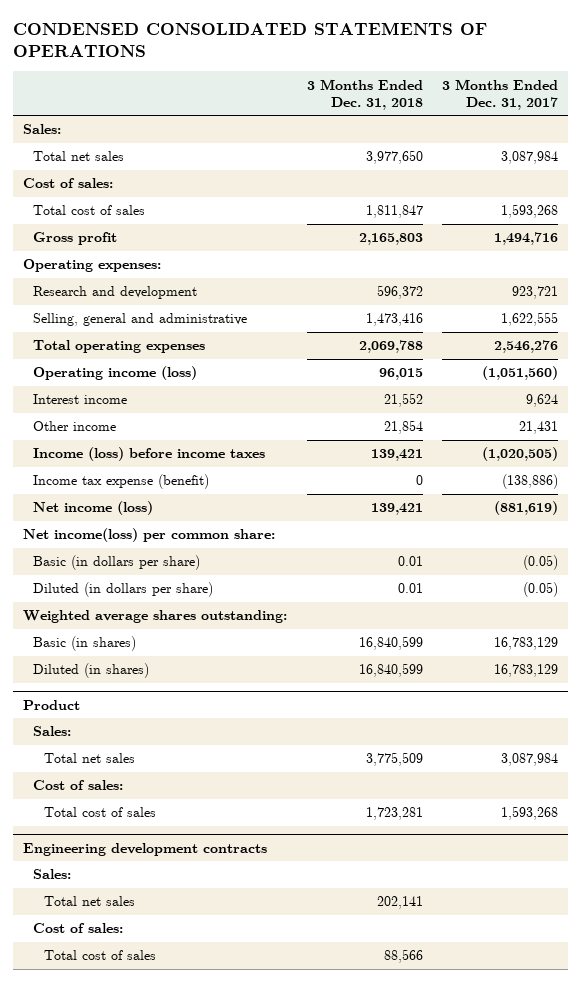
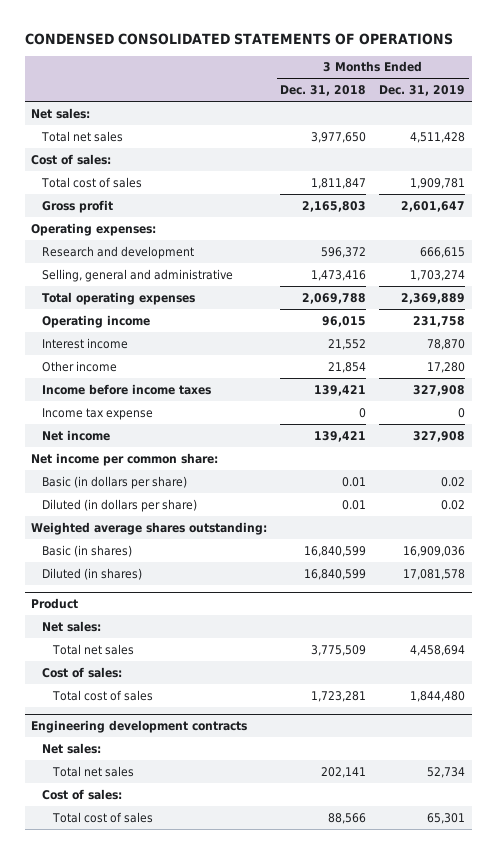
- | 3 Months Ended Dec. 31, 2018 | 3 Months Ended Dec. 31, 2017
+ | 3 Months Ended Dec. 31, 2018 | 3 Months Ended Dec. 31, 2019
- Sales:
+ Net sales:
- Operating income (loss) | 96,015 | (1,051,560)
+ Operating income | 96,015 | 231,758
- Income (loss) before income taxes | 139,421 | (1,020,505)
- Income tax expense (benefit) | 0 | (138,886)
- Net income (loss) | 139,421 | (881,619)
- Net income(loss) per common share:
+ Income before income taxes | 139,421 | 327,908
+ Income tax expense | 0 | 0
+ Net income | 139,421 | 327,908
+ Net income per common share:
@ Product
- Sales:
+ Net sales:
@ Engineering development contracts
- Sales:
+ Net sales:

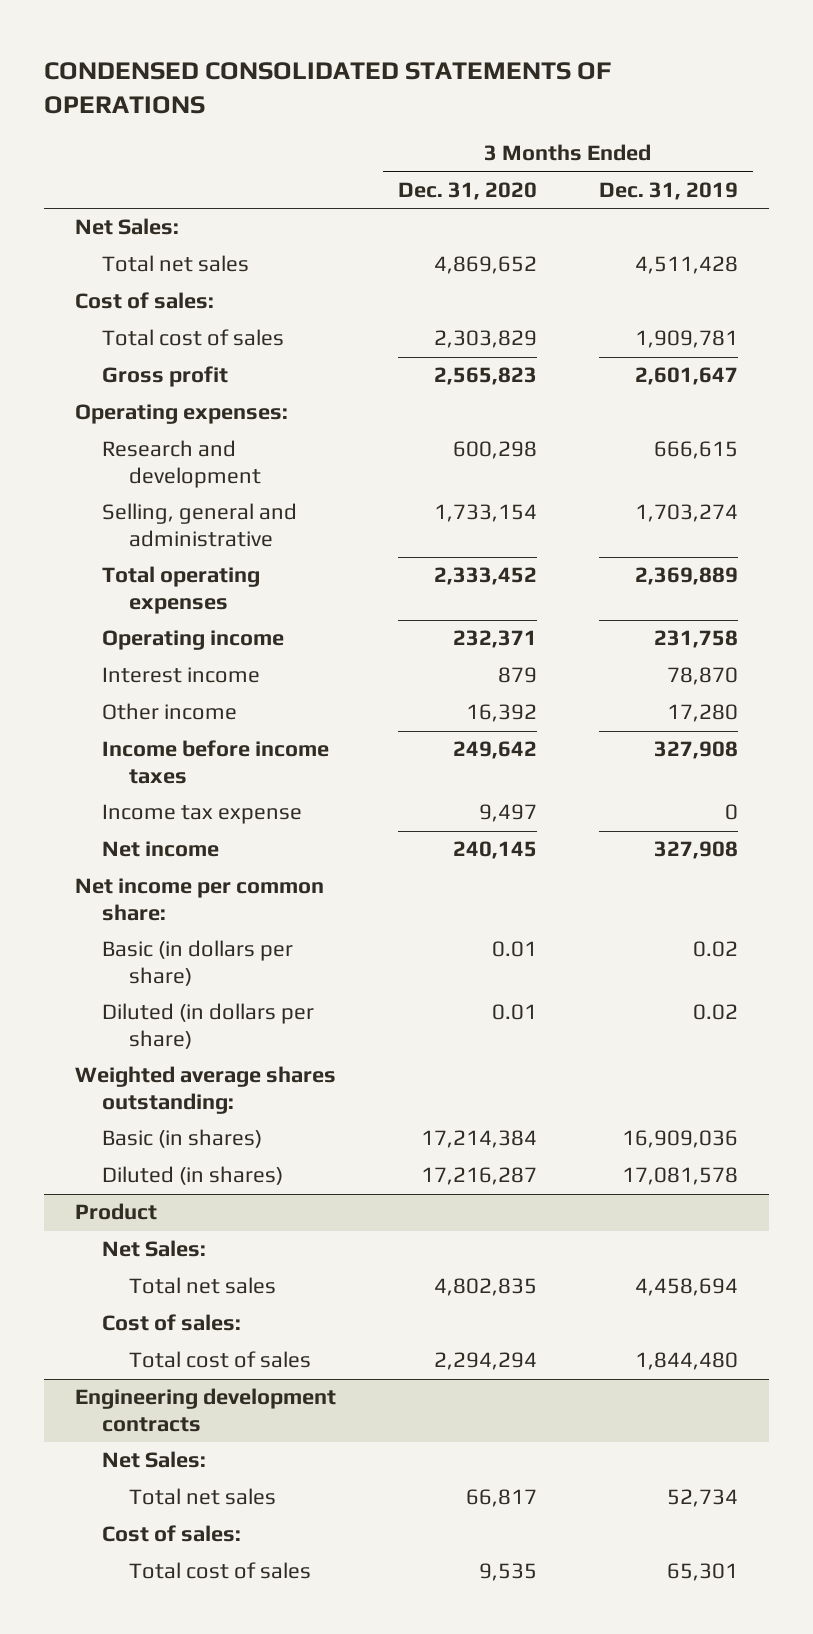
- | 3 Months Ended Dec. 31, 2018 | 3 Months Ended Dec. 31, 2019
+ | 3 Months Ended Dec. 31, 2020 | 3 Months Ended Dec. 31, 2019
- Net sales:
+ Net Sales:
@ Product
- Net sales:
+ Net Sales:
@ Engineering development contracts
- Net sales:
+ Net Sales:

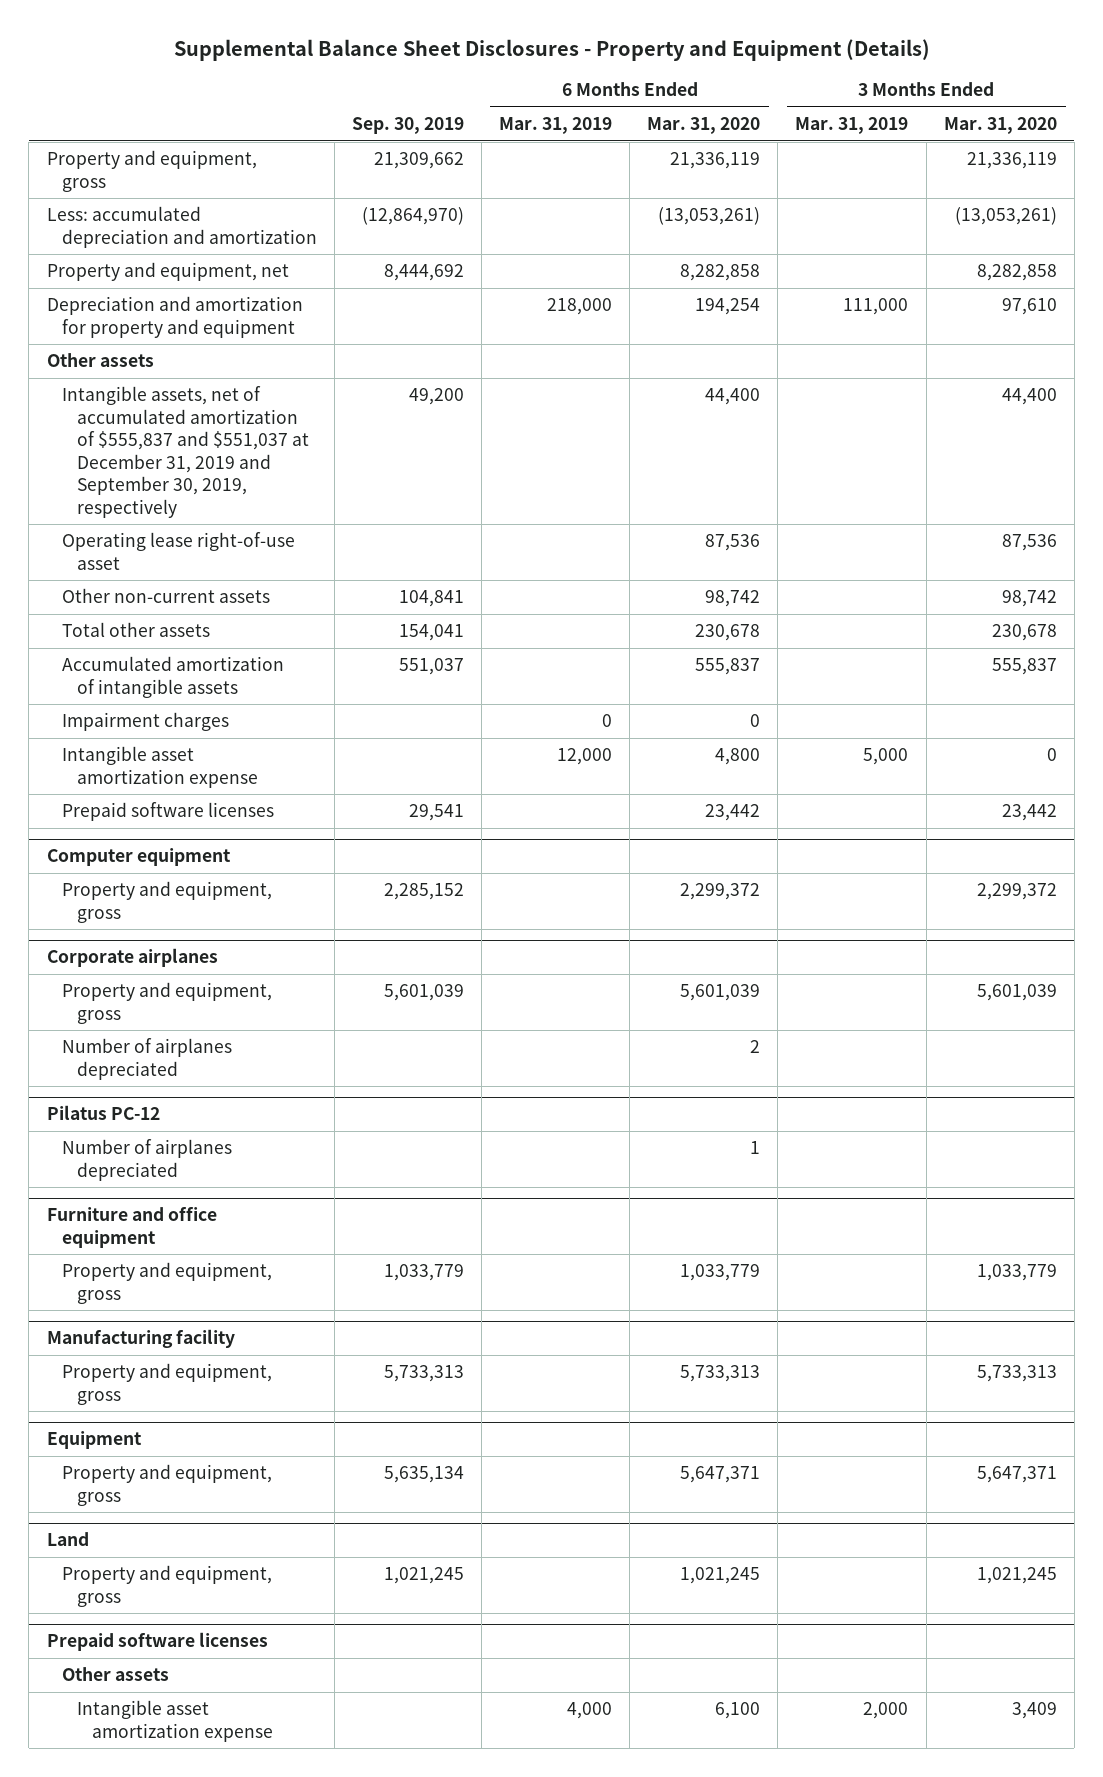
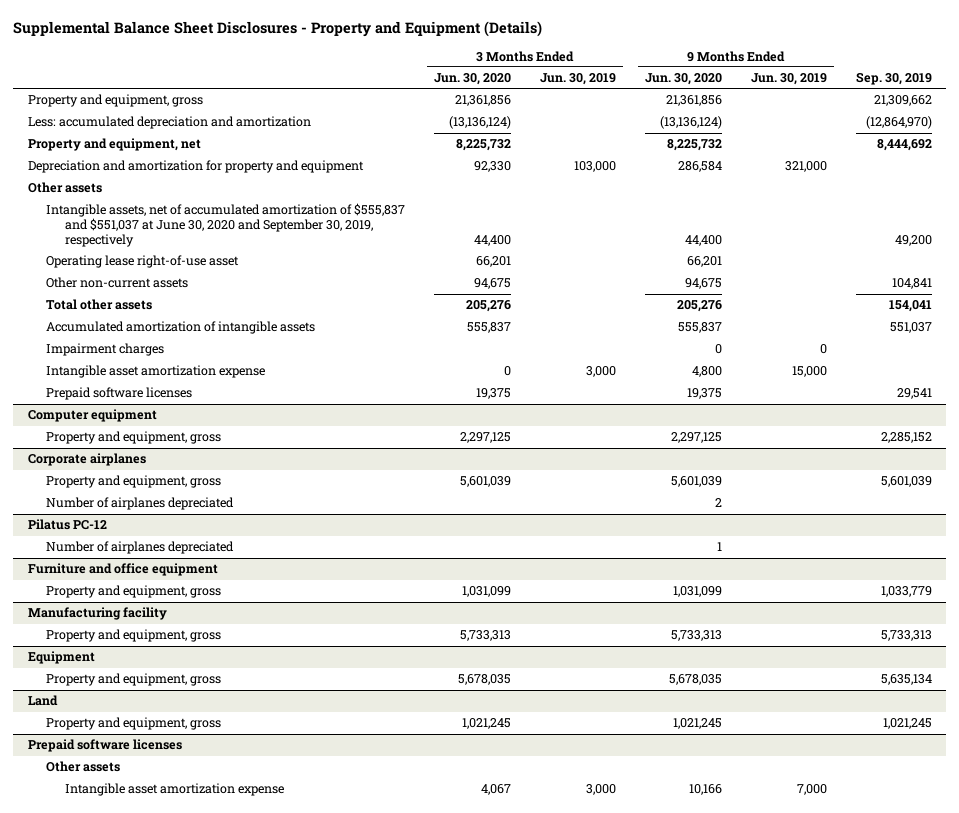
- | Sep. 30, 2019 | 6 Months Ended Mar. 31, 2019 | 6 Months Ended Mar. 31, 2020 | 3 Months Ended Mar. 31, 2019 | 3 Months Ended Mar. 31, 2020
+ | 3 Months Ended Jun. 30, 2020 | 3 Months Ended Jun. 30, 2019 | 9 Months Ended Jun. 30, 2020 | 9 Months Ended Jun. 30, 2019 | Sep. 30, 2019
- Intangible assets, net of accumulated amortization of $555,837 and $551,037 at December 31, 2019 and September 30, 2019, respectively | 49,200 | | 44,400 | | 44,400
+ Intangible assets, net of accumulated amortization of $555,837 and $551,037 at June 30, 2020 and September 30, 2019, respectively | 44,400 | | 44,400 | | 49,200

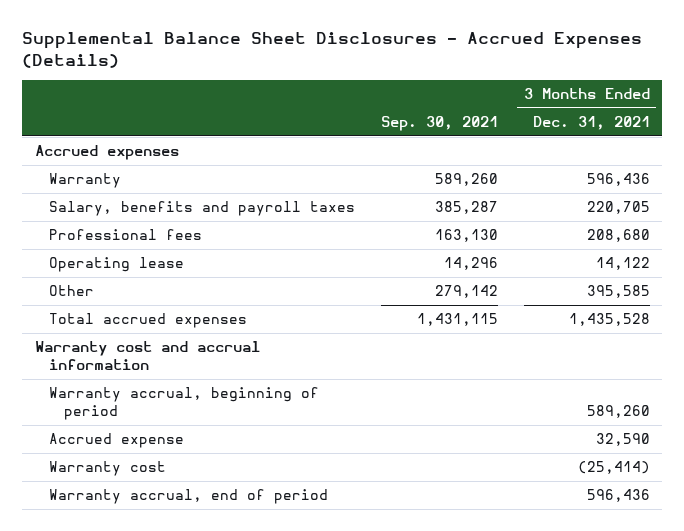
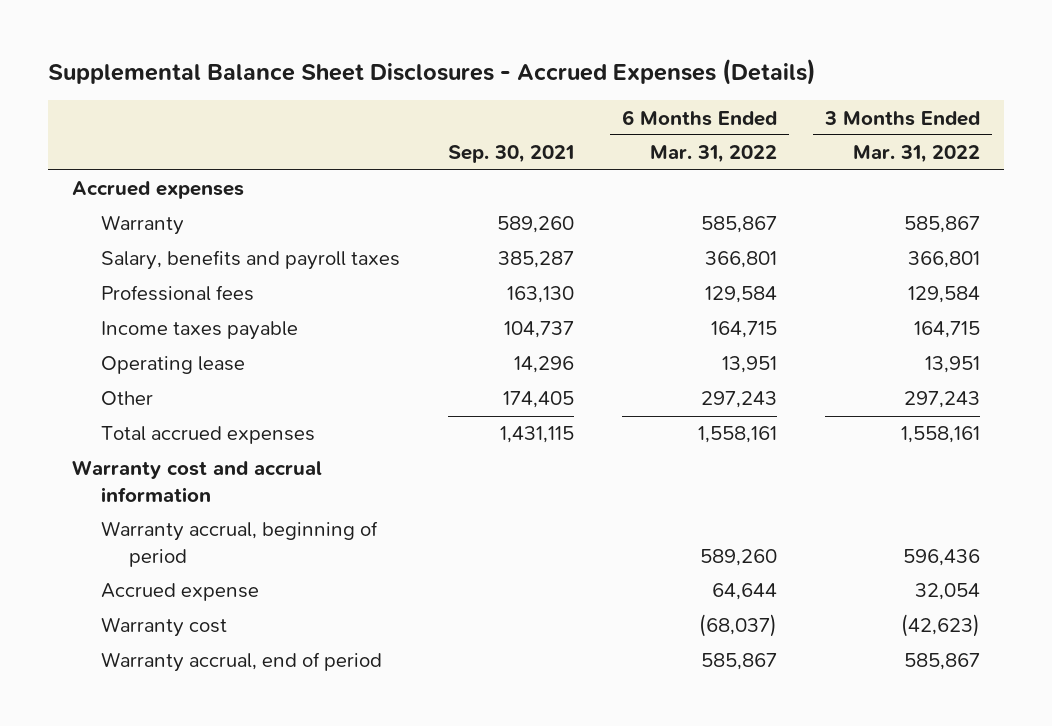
- | Sep. 30, 2021 | 3 Months Ended Dec. 31, 2021
+ | Sep. 30, 2021 | 6 Months Ended Mar. 31, 2022 | 3 Months Ended Mar. 31, 2022
+ Income taxes payable | 104,737 | 164,715 | 164,715
- Other | 279,142 | 395,585
+ Other | 174,405 | 297,243 | 297,243

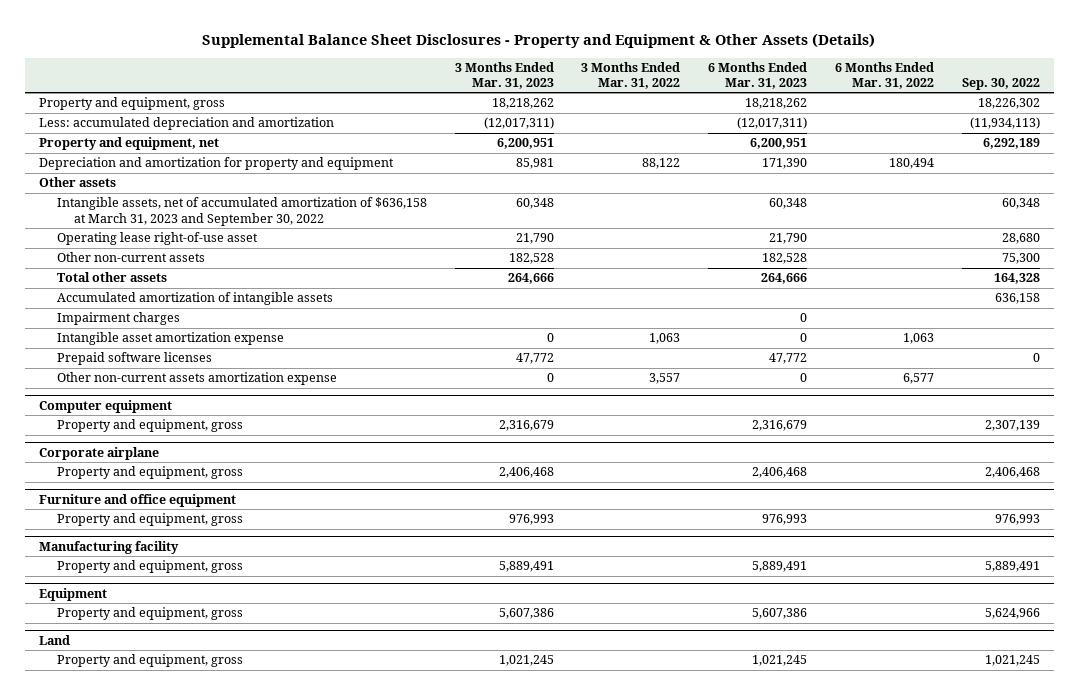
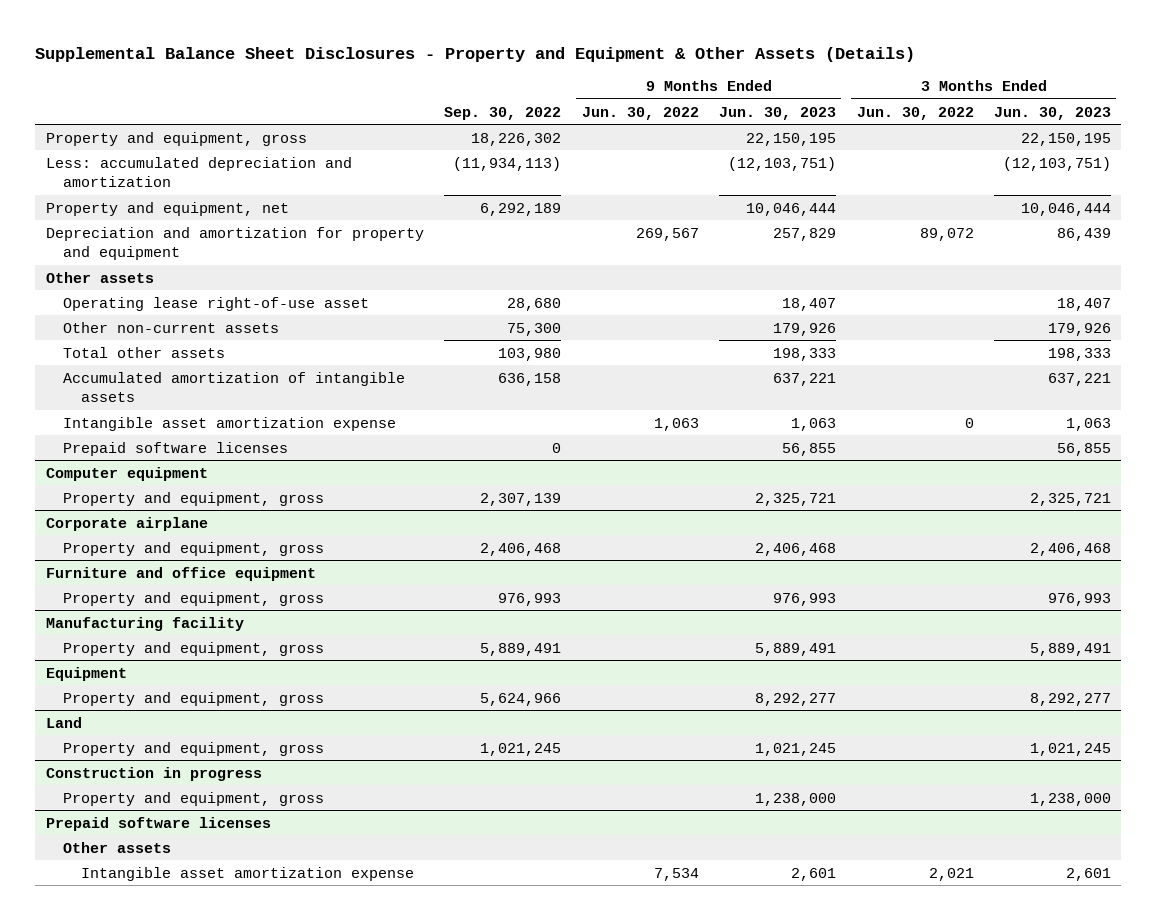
- | 3 Months Ended Mar. 31, 2023 | 3 Months Ended Mar. 31, 2022 | 6 Months Ended Mar. 31, 2023 | 6 Months Ended Mar. 31, 2022 | Sep. 30, 2022
+ | Sep. 30, 2022 | 9 Months Ended Jun. 30, 2022 | 9 Months Ended Jun. 30, 2023 | 3 Months Ended Jun. 30, 2022 | 3 Months Ended Jun. 30, 2023
- Intangible assets, net of accumulated amortization of $636,158 at March 31, 2023 and September 30, 2022 | 60,348 | | 60,348 | | 60,348
- Total other assets | 264,666 | | 264,666 | | 164,328
+ Total other assets | 103,980 | | 198,333 | | 198,333
- Impairment charges | | | 0 | |
- Other non-current assets amortization expense | 0 | 3,557 | 0 | 6,577 |
+ Construction in progress
+ Property and equipment, gross | | | 1,238,000 | | 1,238,000
+ Prepaid software licenses
+ Other assets
+ Intangible asset amortization expense | | 7,534 | 2,601 | 2,021 | 2,601

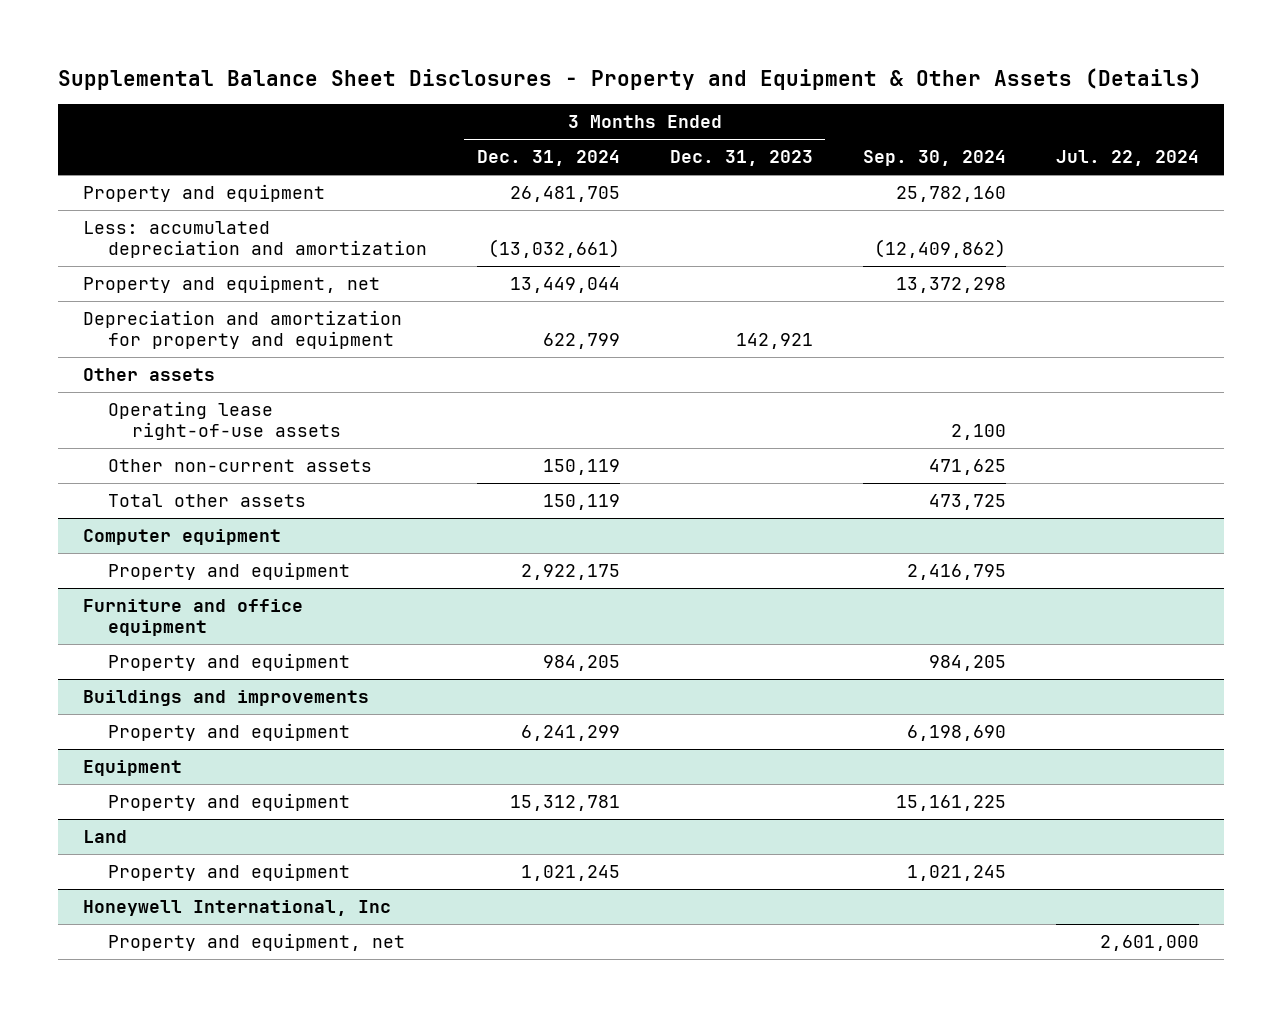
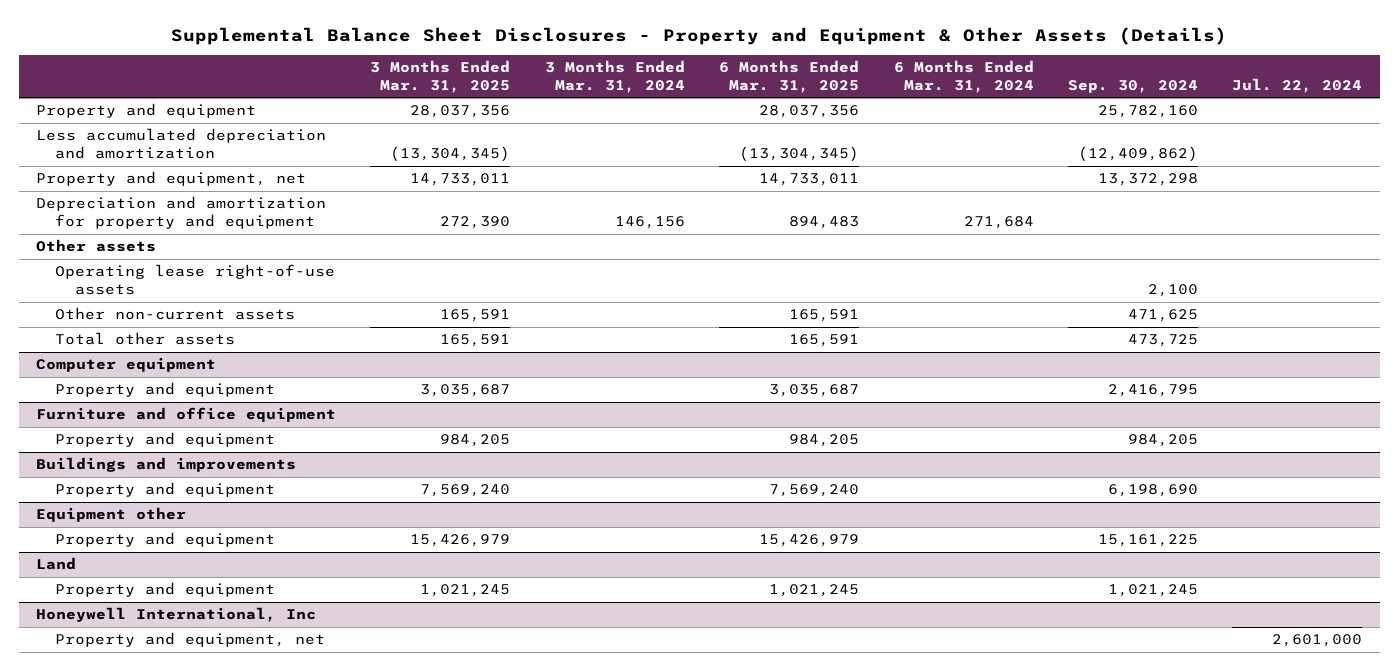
- | 3 Months Ended Dec. 31, 2024 | 3 Months Ended Dec. 31, 2023 | Sep. 30, 2024 | Jul. 22, 2024
+ | 3 Months Ended Mar. 31, 2025 | 3 Months Ended Mar. 31, 2024 | 6 Months Ended Mar. 31, 2025 | 6 Months Ended Mar. 31, 2024 | Sep. 30, 2024 | Jul. 22, 2024
- Less: accumulated depreciation and amortization | (13,032,661) | | (12,409,862) |
+ Less accumulated depreciation and amortization | (13,304,345) | | (13,304,345) | | (12,409,862) |
- Equipment
+ Equipment other

